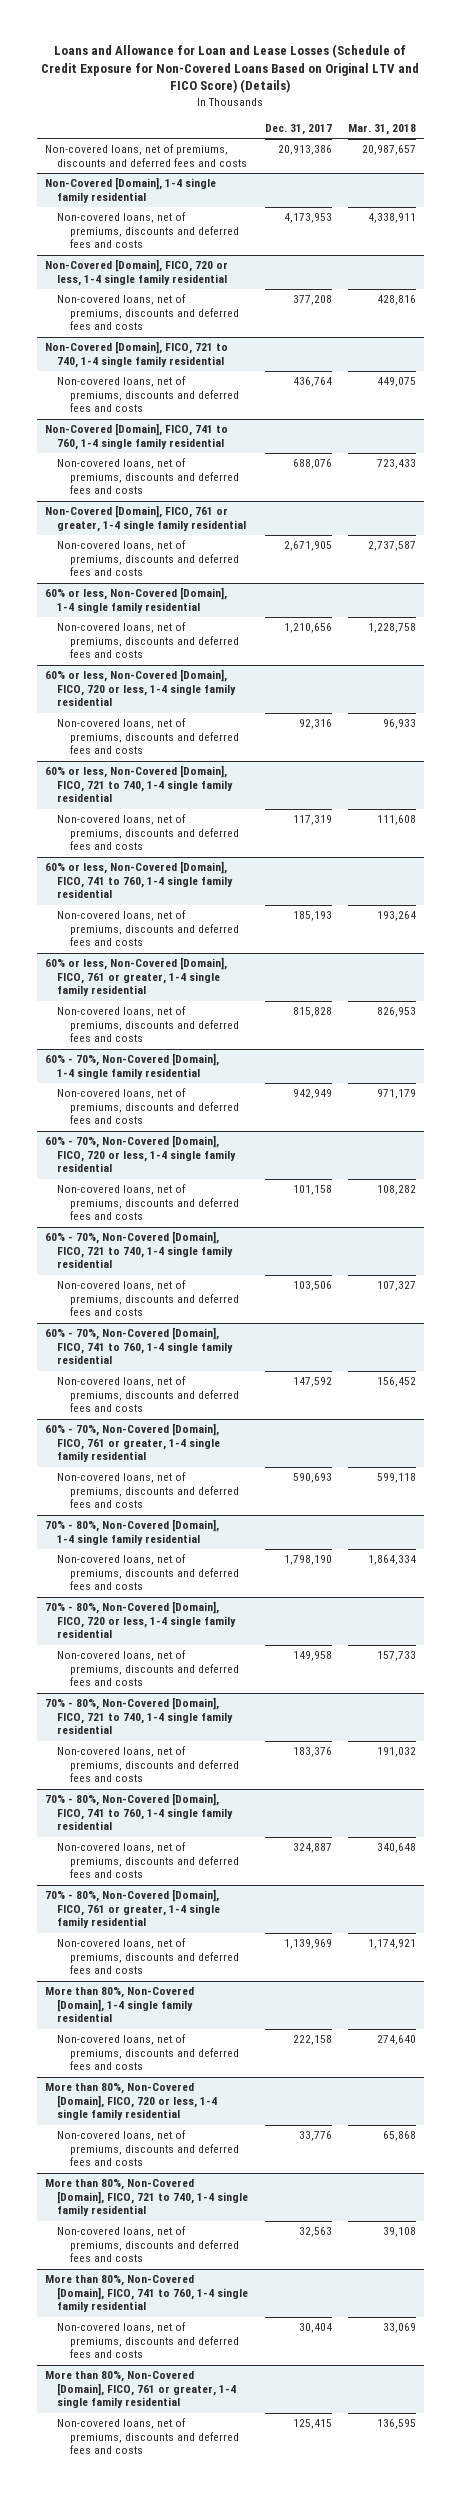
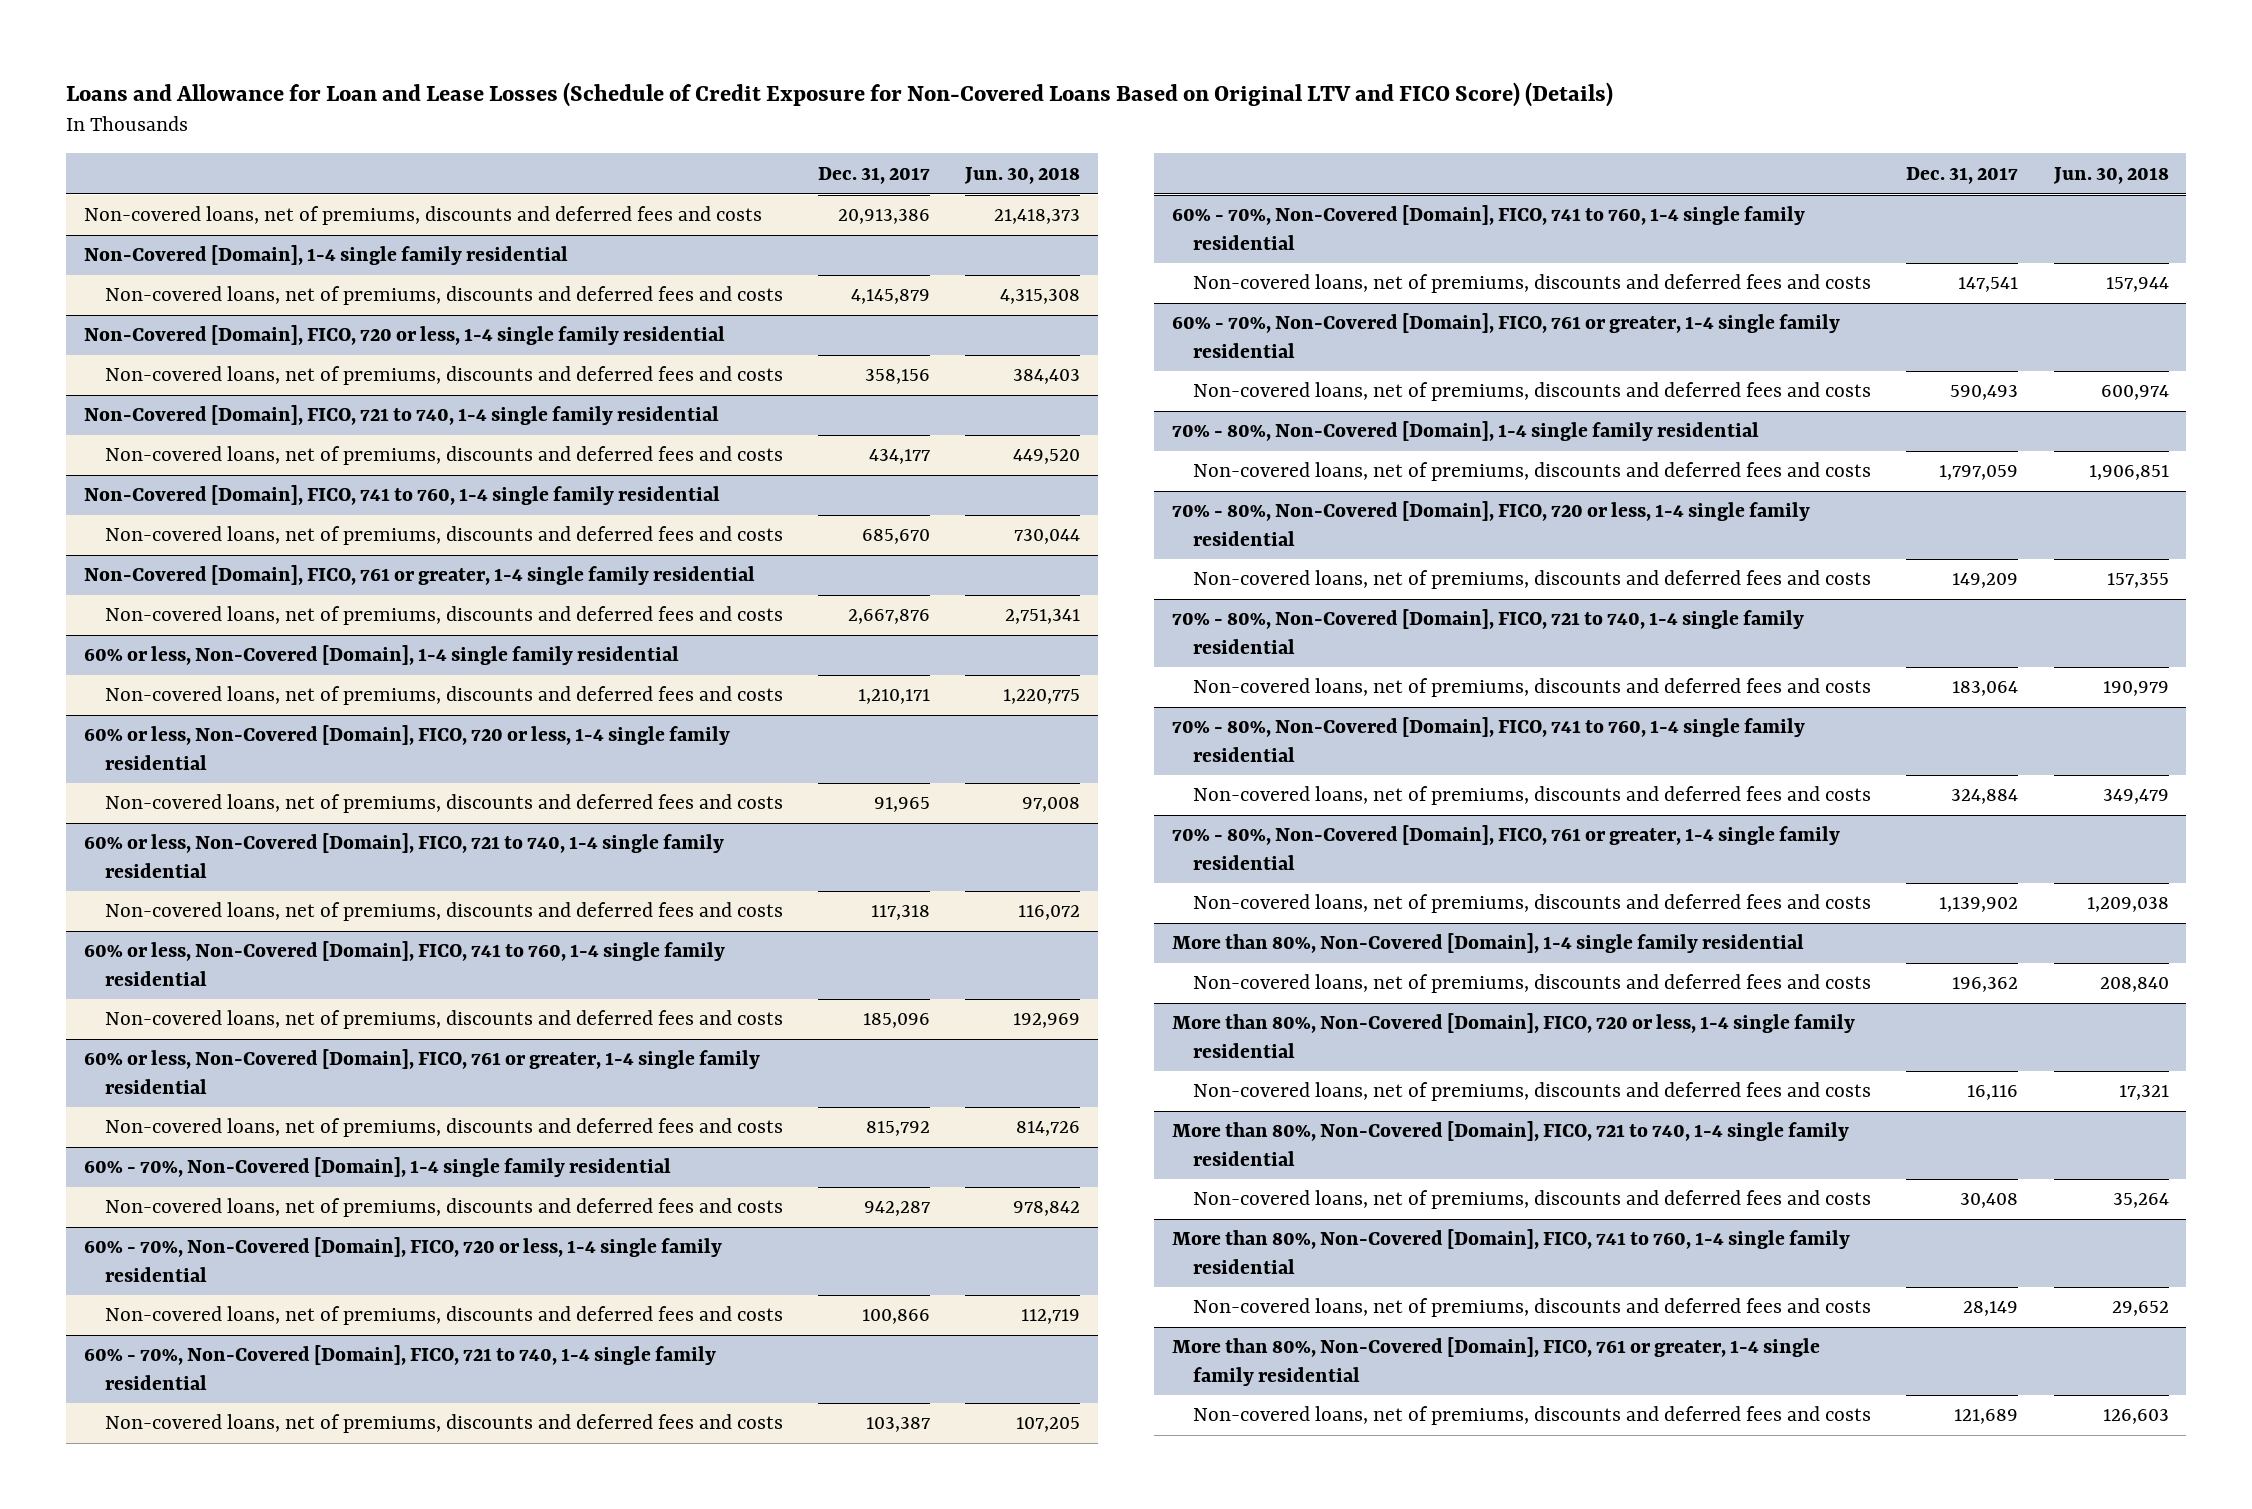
- | Dec. 31, 2017 | Mar. 31, 2018
+ | Dec. 31, 2017 | Jun. 30, 2018
@ Non-Covered [Domain], 1-4 single family residential
- Non-covered loans, net of premiums, discounts and deferred fees and costs | 4,173,953 | 4,338,911
+ Non-covered loans, net of premiums, discounts and deferred fees and costs | 4,145,879 | 4,315,308
@ Non-Covered [Domain], FICO, 720 or less, 1-4 single family residential
- Non-covered loans, net of premiums, discounts and deferred fees and costs | 377,208 | 428,816
+ Non-covered loans, net of premiums, discounts and deferred fees and costs | 358,156 | 384,403
@ Non-Covered [Domain], FICO, 721 to 740, 1-4 single family residential
- Non-covered loans, net of premiums, discounts and deferred fees and costs | 436,764 | 449,075
+ Non-covered loans, net of premiums, discounts and deferred fees and costs | 434,177 | 449,520
@ Non-Covered [Domain], FICO, 741 to 760, 1-4 single family residential
- Non-covered loans, net of premiums, discounts and deferred fees and costs | 688,076 | 723,433
+ Non-covered loans, net of premiums, discounts and deferred fees and costs | 685,670 | 730,044
@ Non-Covered [Domain], FICO, 761 or greater, 1-4 single family residential
- Non-covered loans, net of premiums, discounts and deferred fees and costs | 2,671,905 | 2,737,587
+ Non-covered loans, net of premiums, discounts and deferred fees and costs | 2,667,876 | 2,751,341
@ 60% or less, Non-Covered [Domain], 1-4 single family residential
- Non-covered loans, net of premiums, discounts and deferred fees and costs | 1,210,656 | 1,228,758
+ Non-covered loans, net of premiums, discounts and deferred fees and costs | 1,210,171 | 1,220,775
@ 60% or less, Non-Covered [Domain], FICO, 720 or less, 1-4 single family residential
- Non-covered loans, net of premiums, discounts and deferred fees and costs | 92,316 | 96,933
+ Non-covered loans, net of premiums, discounts and deferred fees and costs | 91,965 | 97,008
@ 60% or less, Non-Covered [Domain], FICO, 721 to 740, 1-4 single family residential
- Non-covered loans, net of premiums, discounts and deferred fees and costs | 117,319 | 111,608
+ Non-covered loans, net of premiums, discounts and deferred fees and costs | 117,318 | 116,072
@ 60% or less, Non-Covered [Domain], FICO, 741 to 760, 1-4 single family residential
- Non-covered loans, net of premiums, discounts and deferred fees and costs | 185,193 | 193,264
+ Non-covered loans, net of premiums, discounts and deferred fees and costs | 185,096 | 192,969
@ 60% or less, Non-Covered [Domain], FICO, 761 or greater, 1-4 single family residential
- Non-covered loans, net of premiums, discounts and deferred fees and costs | 815,828 | 826,953
+ Non-covered loans, net of premiums, discounts and deferred fees and costs | 815,792 | 814,726
@ 60% - 70%, Non-Covered [Domain], 1-4 single family residential
- Non-covered loans, net of premiums, discounts and deferred fees and costs | 942,949 | 971,179
+ Non-covered loans, net of premiums, discounts and deferred fees and costs | 942,287 | 978,842
@ 60% - 70%, Non-Covered [Domain], FICO, 720 or less, 1-4 single family residential
- Non-covered loans, net of premiums, discounts and deferred fees and costs | 101,158 | 108,282
+ Non-covered loans, net of premiums, discounts and deferred fees and costs | 100,866 | 112,719
@ 60% - 70%, Non-Covered [Domain], FICO, 721 to 740, 1-4 single family residential
- Non-covered loans, net of premiums, discounts and deferred fees and costs | 103,506 | 107,327
+ Non-covered loans, net of premiums, discounts and deferred fees and costs | 103,387 | 107,205
@ 60% - 70%, Non-Covered [Domain], FICO, 741 to 760, 1-4 single family residential
- Non-covered loans, net of premiums, discounts and deferred fees and costs | 147,592 | 156,452
+ Non-covered loans, net of premiums, discounts and deferred fees and costs | 147,541 | 157,944
@ 60% - 70%, Non-Covered [Domain], FICO, 761 or greater, 1-4 single family residential
- Non-covered loans, net of premiums, discounts and deferred fees and costs | 590,693 | 599,118
+ Non-covered loans, net of premiums, discounts and deferred fees and costs | 590,493 | 600,974
@ 70% - 80%, Non-Covered [Domain], 1-4 single family residential
- Non-covered loans, net of premiums, discounts and deferred fees and costs | 1,798,190 | 1,864,334
+ Non-covered loans, net of premiums, discounts and deferred fees and costs | 1,797,059 | 1,906,851
@ 70% - 80%, Non-Covered [Domain], FICO, 720 or less, 1-4 single family residential
- Non-covered loans, net of premiums, discounts and deferred fees and costs | 149,958 | 157,733
+ Non-covered loans, net of premiums, discounts and deferred fees and costs | 149,209 | 157,355
@ 70% - 80%, Non-Covered [Domain], FICO, 721 to 740, 1-4 single family residential
- Non-covered loans, net of premiums, discounts and deferred fees and costs | 183,376 | 191,032
+ Non-covered loans, net of premiums, discounts and deferred fees and costs | 183,064 | 190,979
@ 70% - 80%, Non-Covered [Domain], FICO, 741 to 760, 1-4 single family residential
- Non-covered loans, net of premiums, discounts and deferred fees and costs | 324,887 | 340,648
+ Non-covered loans, net of premiums, discounts and deferred fees and costs | 324,884 | 349,479
@ 70% - 80%, Non-Covered [Domain], FICO, 761 or greater, 1-4 single family residential
- Non-covered loans, net of premiums, discounts and deferred fees and costs | 1,139,969 | 1,174,921
+ Non-covered loans, net of premiums, discounts and deferred fees and costs | 1,139,902 | 1,209,038
@ More than 80%, Non-Covered [Domain], 1-4 single family residential
- Non-covered loans, net of premiums, discounts and deferred fees and costs | 222,158 | 274,640
+ Non-covered loans, net of premiums, discounts and deferred fees and costs | 196,362 | 208,840
@ More than 80%, Non-Covered [Domain], FICO, 720 or less, 1-4 single family residential
- Non-covered loans, net of premiums, discounts and deferred fees and costs | 33,776 | 65,868
+ Non-covered loans, net of premiums, discounts and deferred fees and costs | 16,116 | 17,321
@ More than 80%, Non-Covered [Domain], FICO, 721 to 740, 1-4 single family residential
- Non-covered loans, net of premiums, discounts and deferred fees and costs | 32,563 | 39,108
+ Non-covered loans, net of premiums, discounts and deferred fees and costs | 30,408 | 35,264
@ More than 80%, Non-Covered [Domain], FICO, 741 to 760, 1-4 single family residential
- Non-covered loans, net of premiums, discounts and deferred fees and costs | 30,404 | 33,069
+ Non-covered loans, net of premiums, discounts and deferred fees and costs | 28,149 | 29,652
@ More than 80%, Non-Covered [Domain], FICO, 761 or greater, 1-4 single family residential
- Non-covered loans, net of premiums, discounts and deferred fees and costs | 125,415 | 136,595
+ Non-covered loans, net of premiums, discounts and deferred fees and costs | 121,689 | 126,603

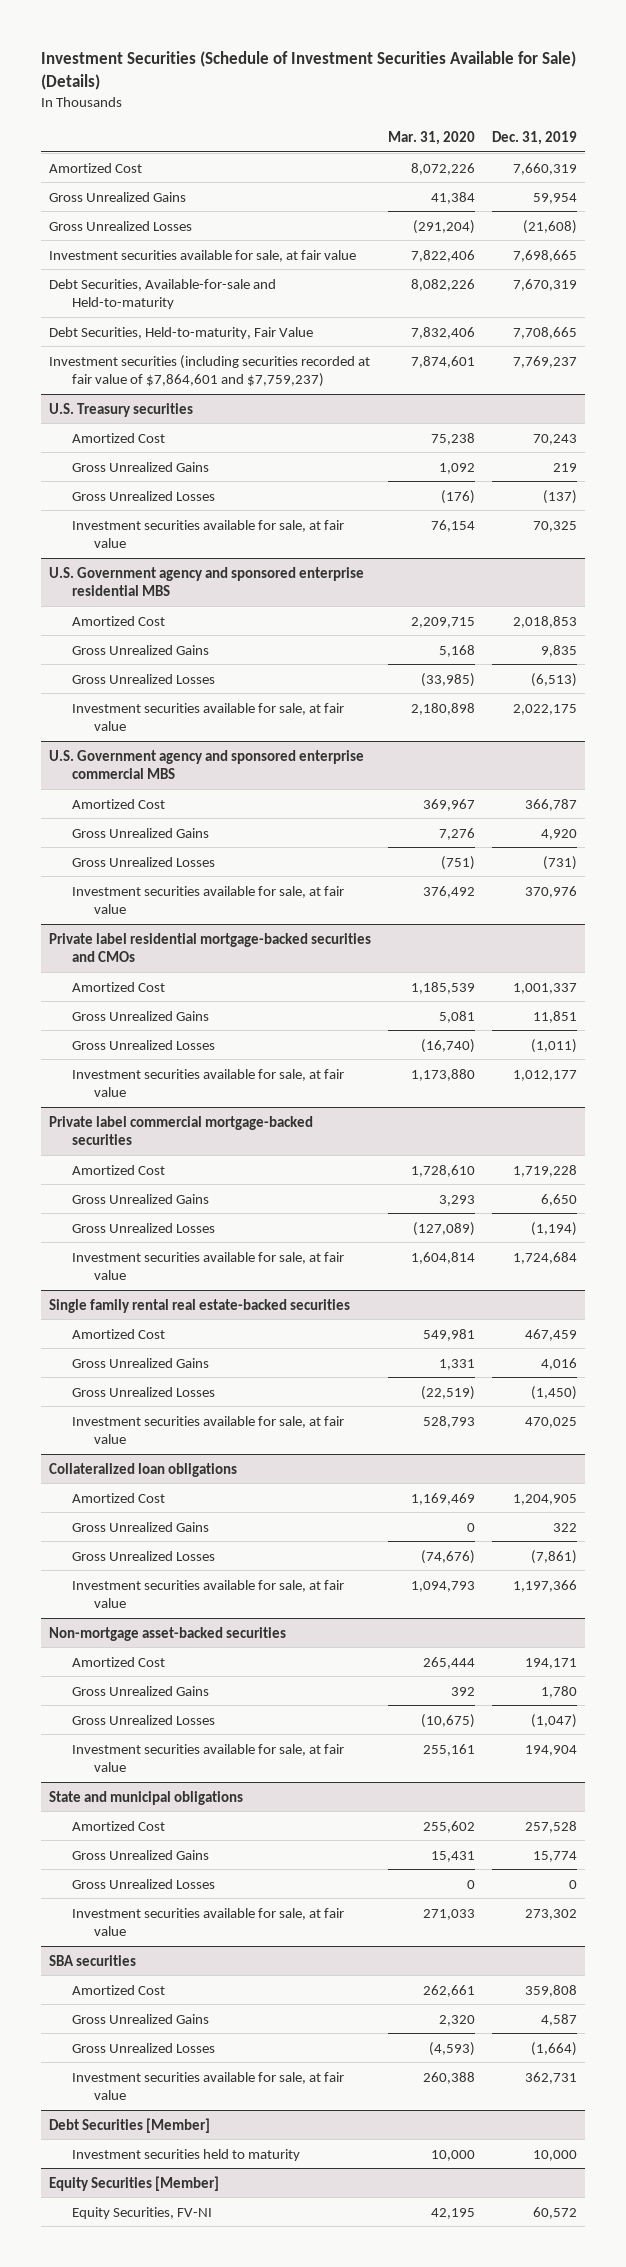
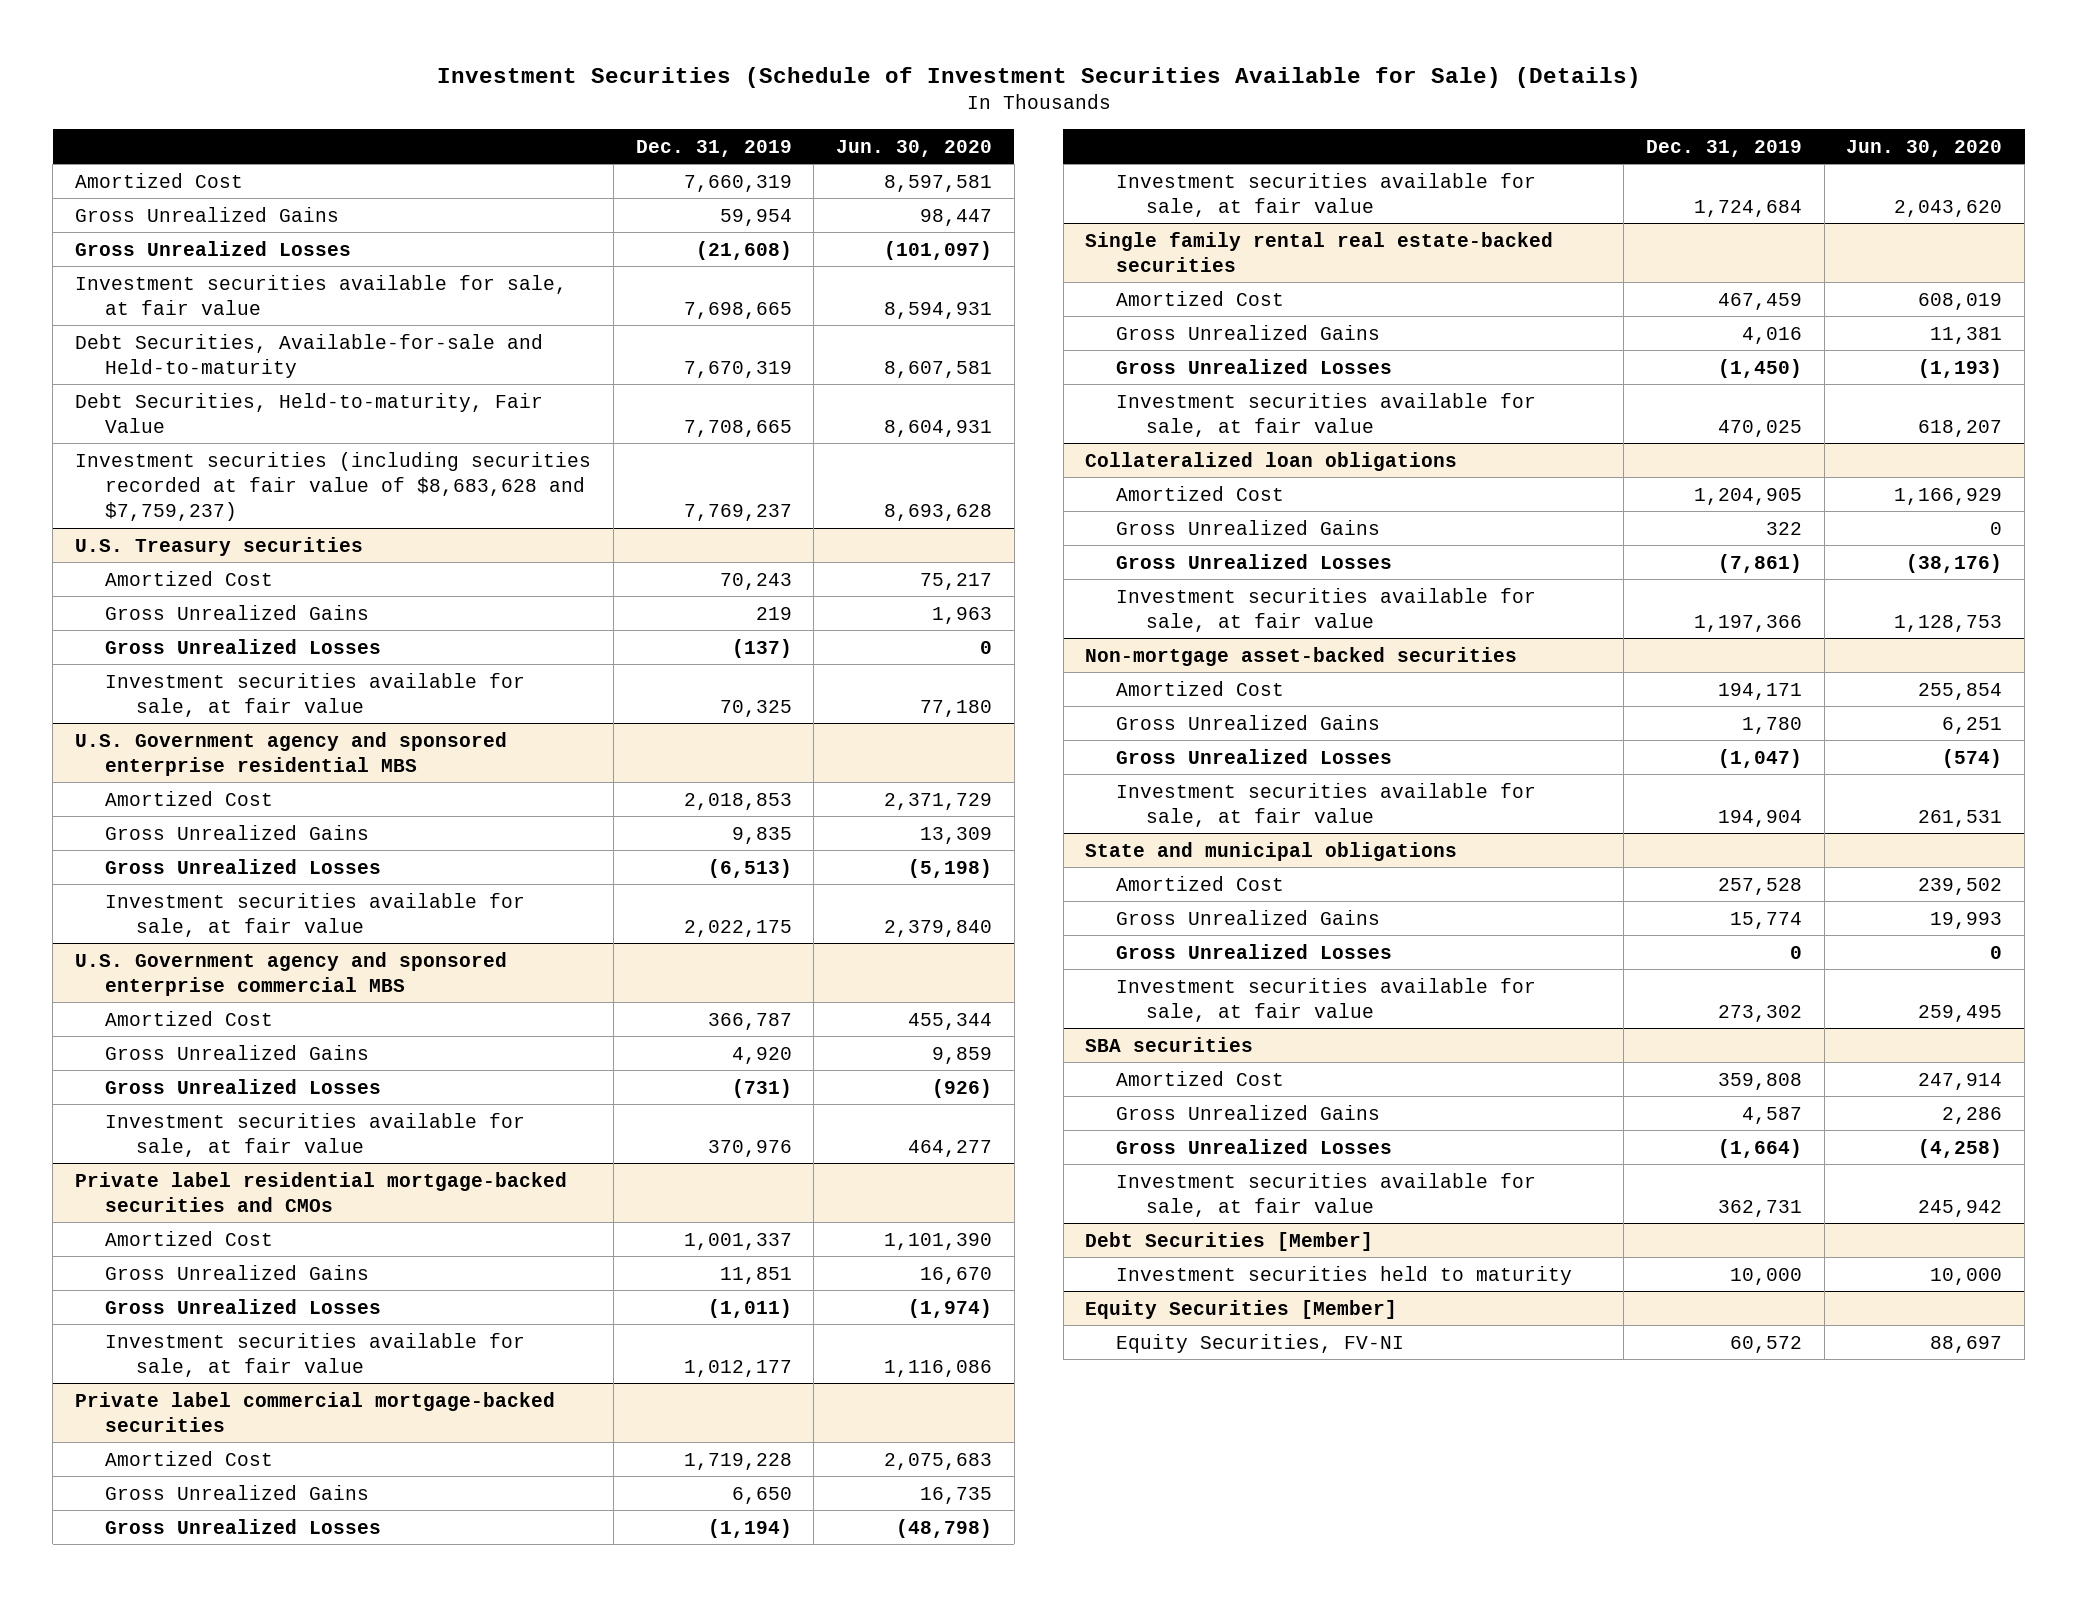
- | Mar. 31, 2020 | Dec. 31, 2019
+ | Dec. 31, 2019 | Jun. 30, 2020
- Investment securities (including securities recorded at fair value of $7,864,601 and $7,759,237) | 7,874,601 | 7,769,237
+ Investment securities (including securities recorded at fair value of $8,683,628 and $7,759,237) | 7,769,237 | 8,693,628

